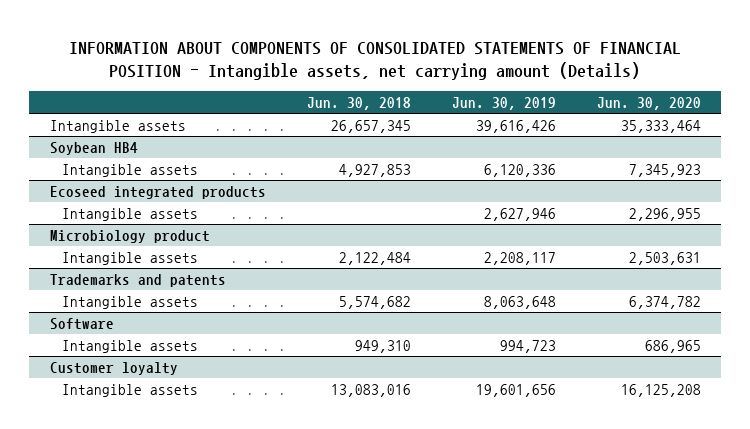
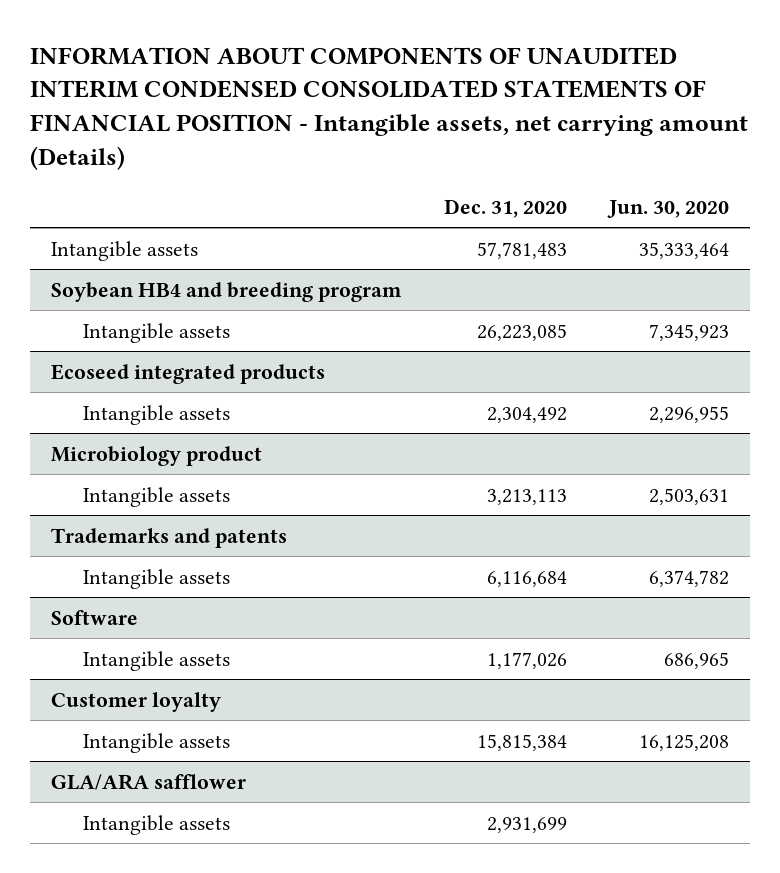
- INFORMATION ABOUT COMPONENTS OF CONSOLIDATED STATEMENTS OF FINANCIAL POSITION - Intangible assets, net carrying amount (Details)
+ INFORMATION ABOUT COMPONENTS OF UNAUDITED INTERIM CONDENSED CONSOLIDATED STATEMENTS OF FINANCIAL POSITION - Intangible assets, net carrying amount (Details)
- | Jun. 30, 2018 | Jun. 30, 2019 | Jun. 30, 2020
+ | Dec. 31, 2020 | Jun. 30, 2020
- Soybean HB4
+ Soybean HB4 and breeding program
+ GLA/ARA safflower
+ Intangible assets | 2,931,699 |

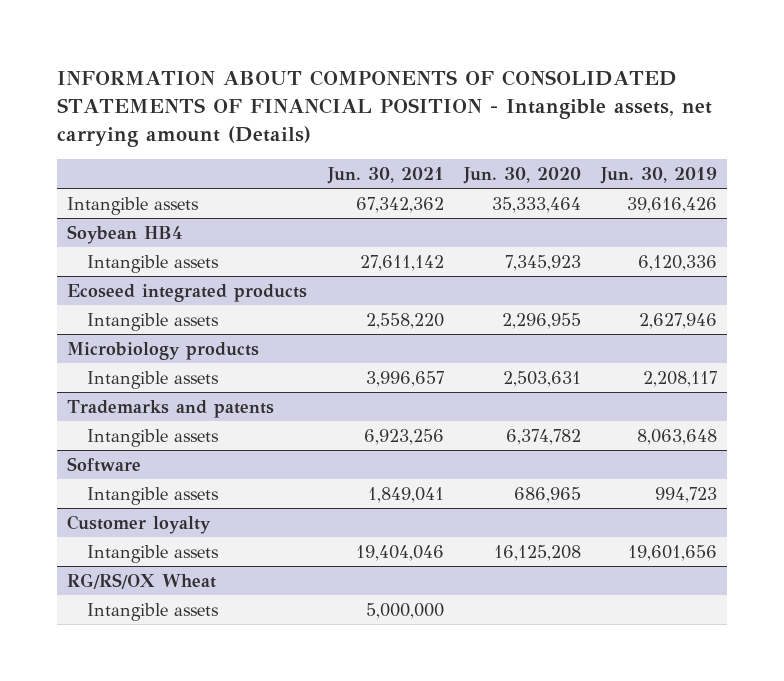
- INFORMATION ABOUT COMPONENTS OF UNAUDITED INTERIM CONDENSED CONSOLIDATED STATEMENTS OF FINANCIAL POSITION - Intangible assets, net carrying amount (Details)
+ INFORMATION ABOUT COMPONENTS OF CONSOLIDATED STATEMENTS OF FINANCIAL POSITION - Intangible assets, net carrying amount (Details)
- | Dec. 31, 2020 | Jun. 30, 2020
+ | Jun. 30, 2021 | Jun. 30, 2020 | Jun. 30, 2019
- Soybean HB4 and breeding program
+ Soybean HB4
- Microbiology product
+ Microbiology products
- GLA/ARA safflower
+ RG/RS/OX Wheat

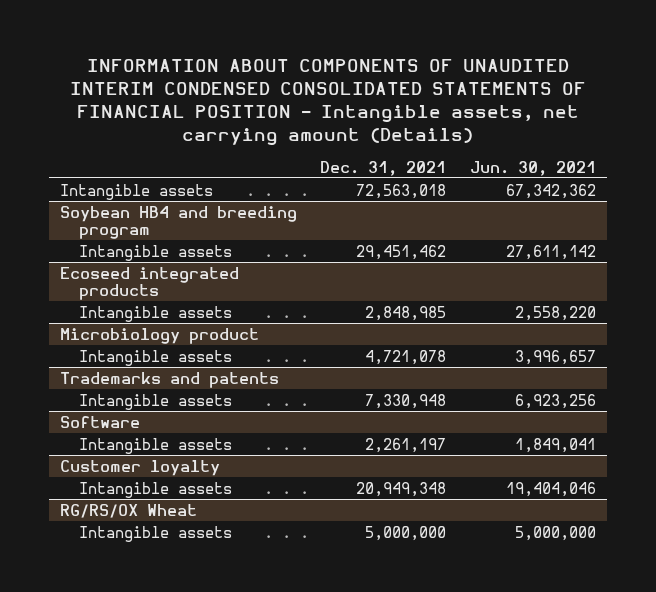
- INFORMATION ABOUT COMPONENTS OF CONSOLIDATED STATEMENTS OF FINANCIAL POSITION - Intangible assets, net carrying amount (Details)
+ INFORMATION ABOUT COMPONENTS OF UNAUDITED INTERIM CONDENSED CONSOLIDATED STATEMENTS OF FINANCIAL POSITION - Intangible assets, net carrying amount (Details)
- | Jun. 30, 2021 | Jun. 30, 2020 | Jun. 30, 2019
+ | Dec. 31, 2021 | Jun. 30, 2021
- Soybean HB4
+ Soybean HB4 and breeding program
- Microbiology products
+ Microbiology product

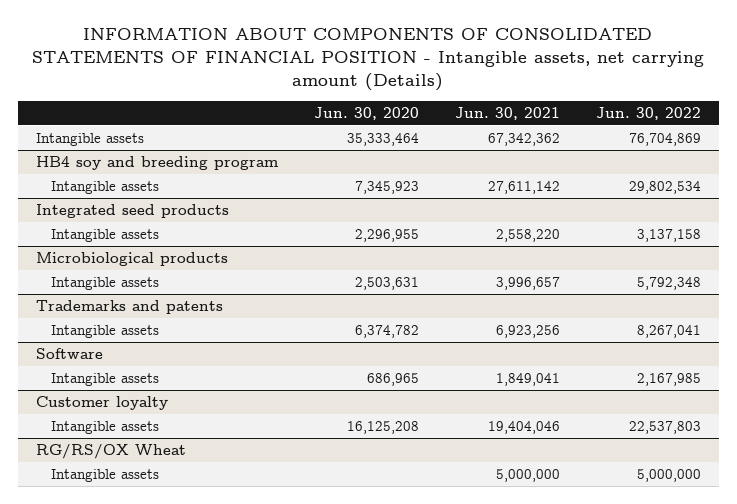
- INFORMATION ABOUT COMPONENTS OF UNAUDITED INTERIM CONDENSED CONSOLIDATED STATEMENTS OF FINANCIAL POSITION - Intangible assets, net carrying amount (Details)
+ INFORMATION ABOUT COMPONENTS OF CONSOLIDATED STATEMENTS OF FINANCIAL POSITION - Intangible assets, net carrying amount (Details)
- | Dec. 31, 2021 | Jun. 30, 2021
+ | Jun. 30, 2020 | Jun. 30, 2021 | Jun. 30, 2022
- Soybean HB4 and breeding program
+ HB4 soy and breeding program
- Ecoseed integrated products
+ Integrated seed products
- Microbiology product
+ Microbiological products

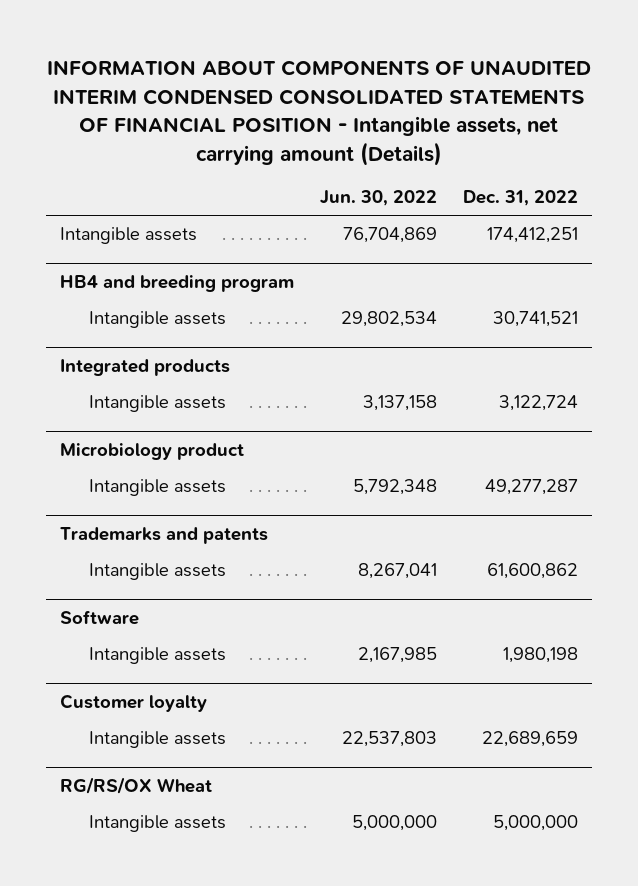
- INFORMATION ABOUT COMPONENTS OF CONSOLIDATED STATEMENTS OF FINANCIAL POSITION - Intangible assets, net carrying amount (Details)
+ INFORMATION ABOUT COMPONENTS OF UNAUDITED INTERIM CONDENSED CONSOLIDATED STATEMENTS OF FINANCIAL POSITION - Intangible assets, net carrying amount (Details)
- | Jun. 30, 2020 | Jun. 30, 2021 | Jun. 30, 2022
+ | Jun. 30, 2022 | Dec. 31, 2022
- HB4 soy and breeding program
+ HB4 and breeding program
- Integrated seed products
+ Integrated products
- Microbiological products
+ Microbiology product

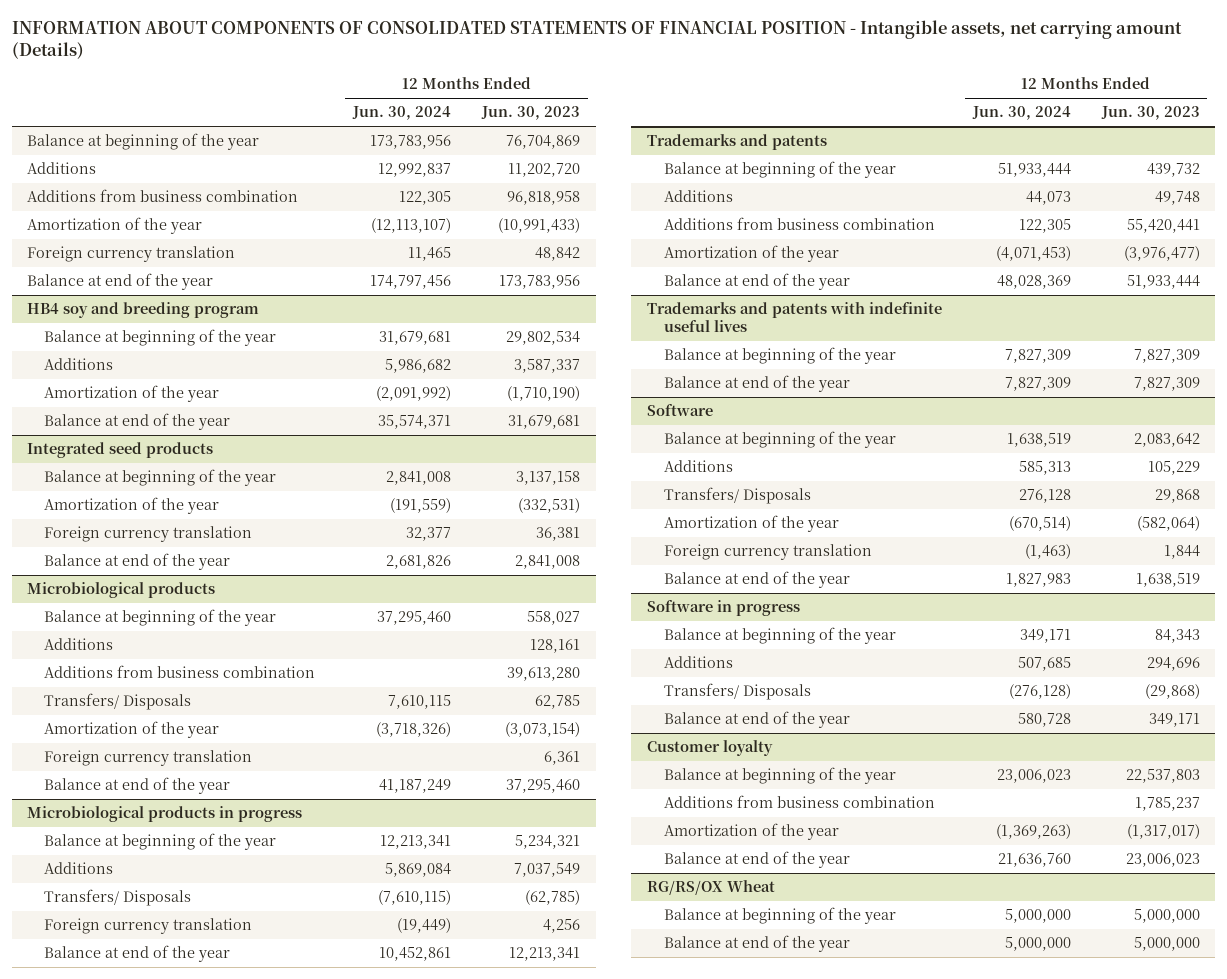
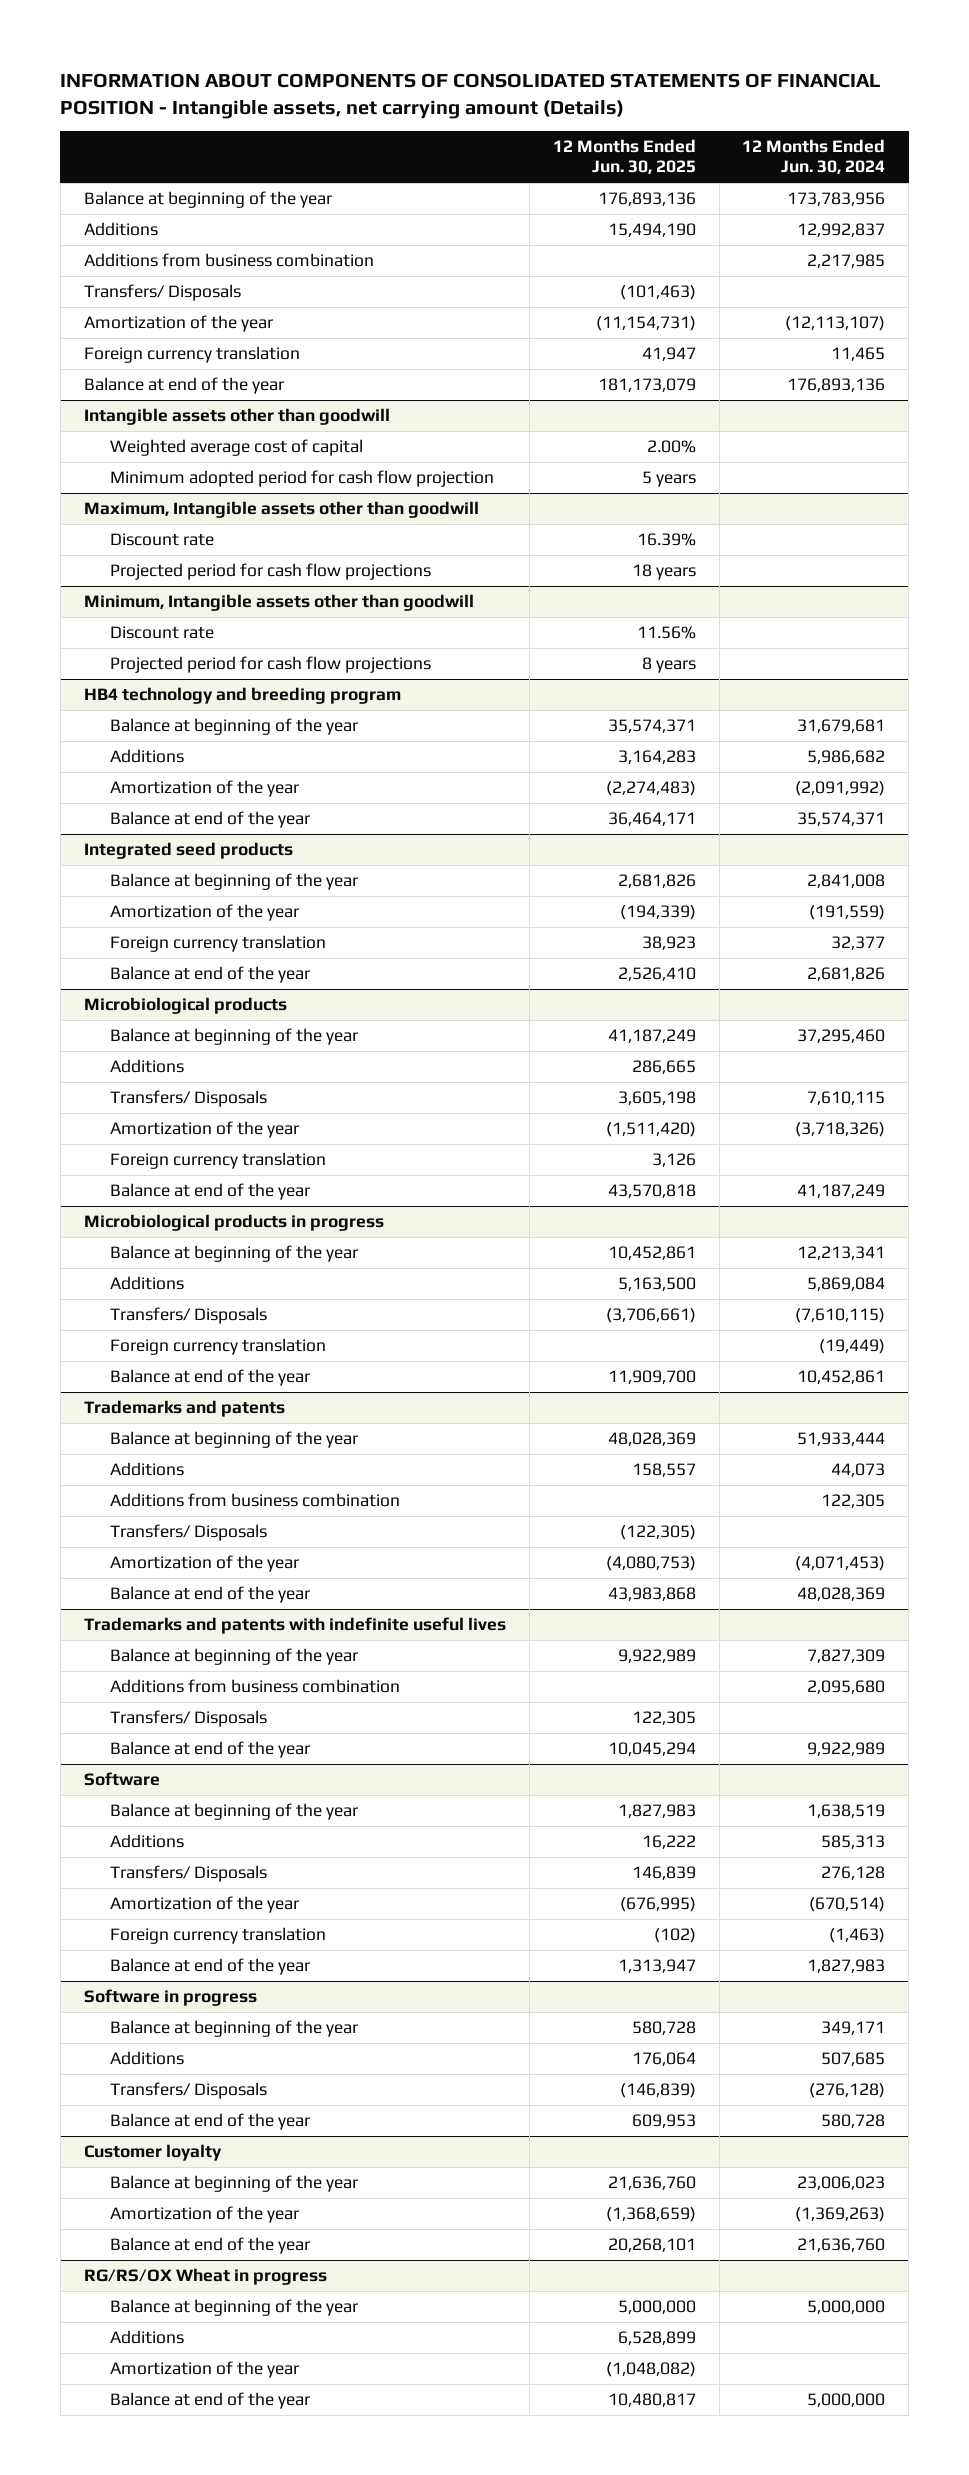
- | 12 Months Ended Jun. 30, 2024 | 12 Months Ended Jun. 30, 2023
+ | 12 Months Ended Jun. 30, 2025 | 12 Months Ended Jun. 30, 2024
- Additions from business combination | 122,305 | 96,818,958
+ Additions from business combination | | 2,217,985
+ Transfers/ Disposals | (101,463) |
- Balance at end of the year | 174,797,456 | 173,783,956
- HB4 soy and breeding program
+ Balance at end of the year | 181,173,079 | 176,893,136
+ Intangible assets other than goodwill
+ Weighted average cost of capital | 2.00% |
+ Minimum adopted period for cash flow projection | 5 years |
+ Maximum, Intangible assets other than goodwill
+ Discount rate | 16.39% |
+ Projected period for cash flow projections | 18 years |
+ Minimum, Intangible assets other than goodwill
+ Discount rate | 11.56% |
+ Projected period for cash flow projections | 8 years |
+ HB4 technology and breeding program
@ Microbiological products
- Additions from business combination | | 39,613,280
@ Trademarks and patents
+ Transfers/ Disposals | (122,305) |
@ Trademarks and patents with indefinite useful lives
- Balance at end of the year | 7,827,309 | 7,827,309
+ Additions from business combination | | 2,095,680
+ Transfers/ Disposals | 122,305 |
+ Balance at end of the year | 10,045,294 | 9,922,989
@ Customer loyalty
- Additions from business combination | | 1,785,237
- RG/RS/OX Wheat
+ RG/RS/OX Wheat in progress
+ Additions | 6,528,899 |
+ Amortization of the year | (1,048,082) |

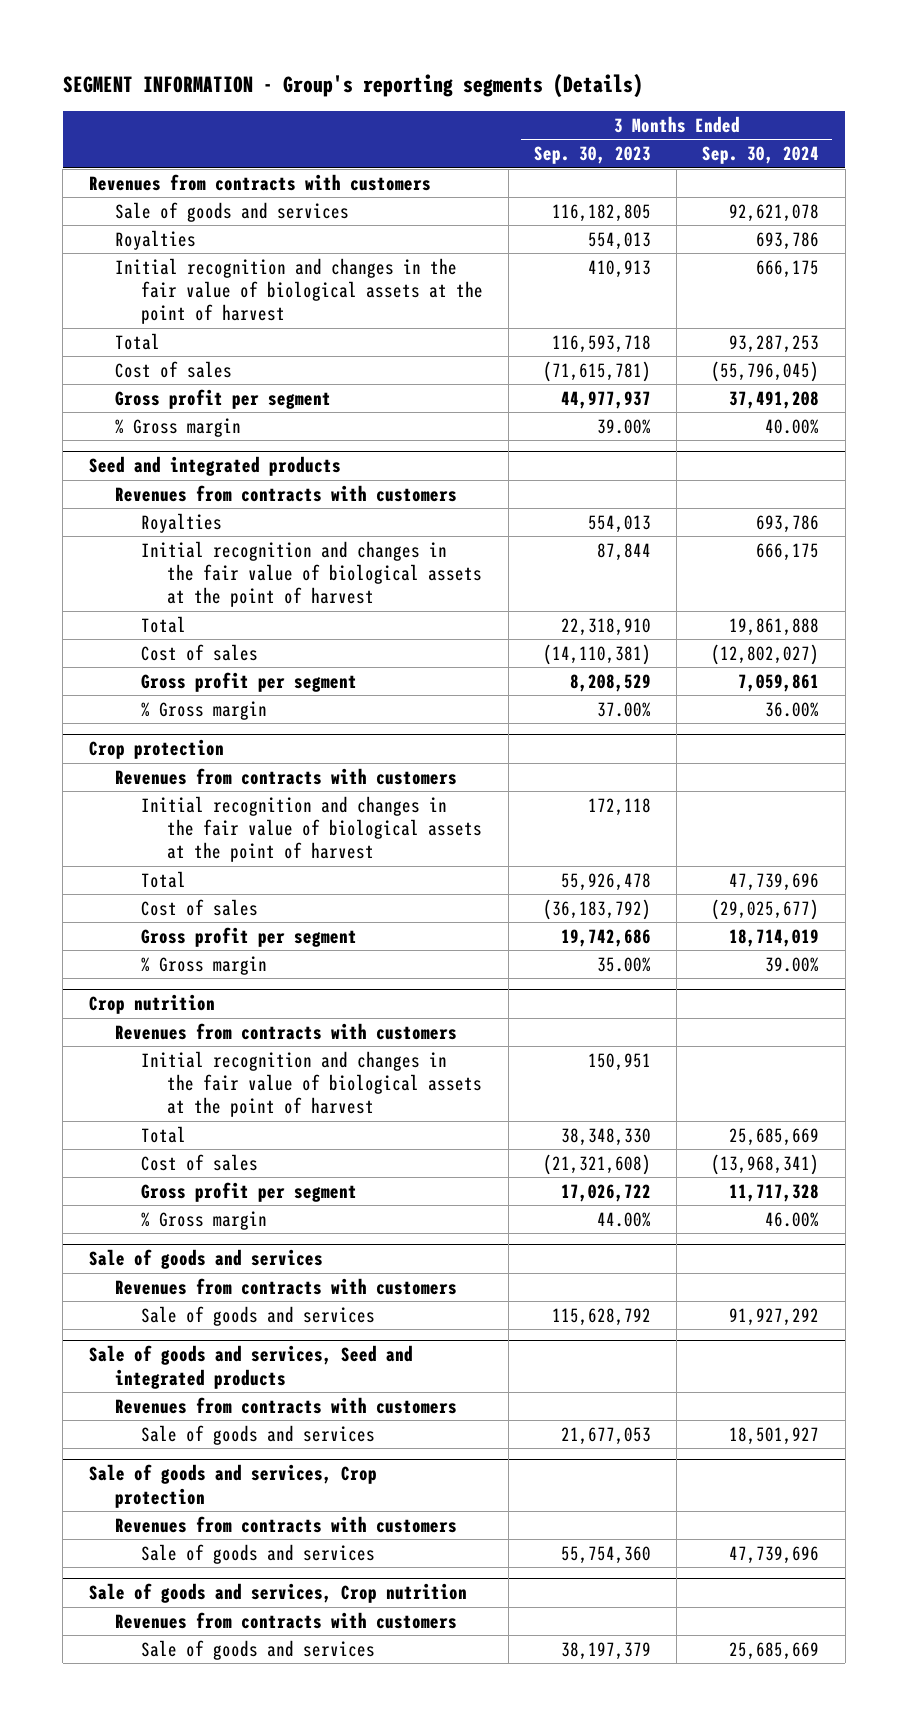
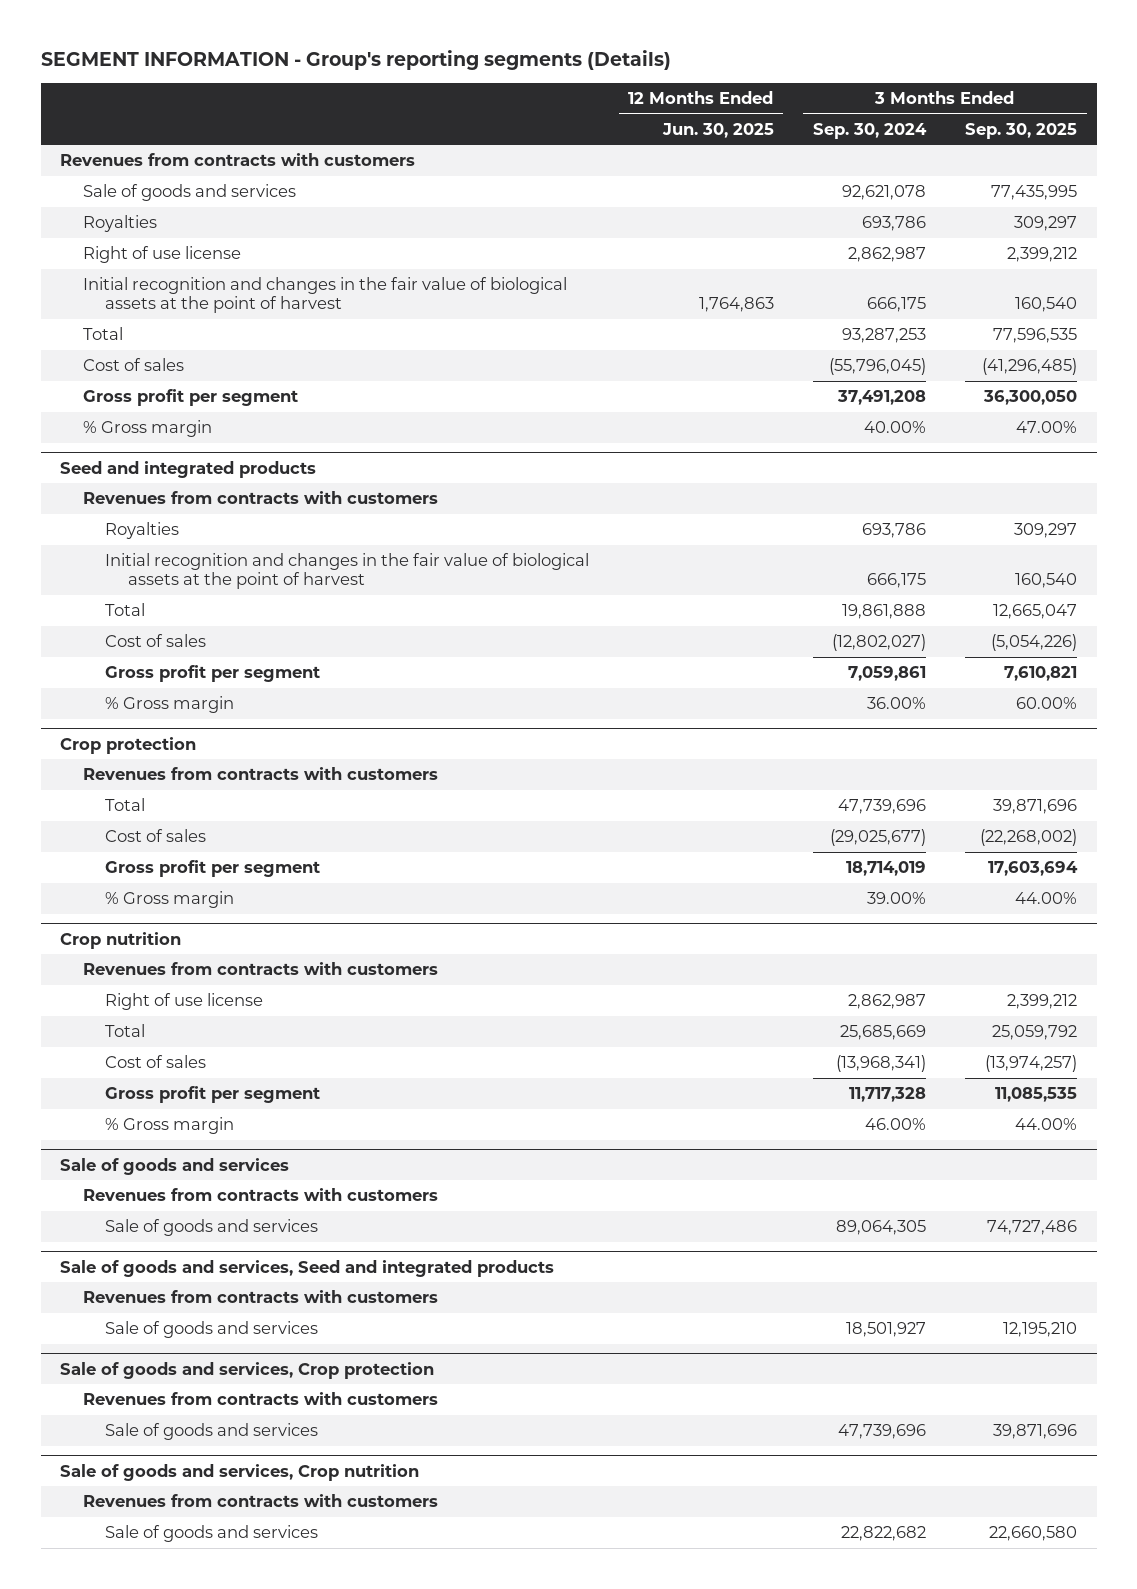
- | 3 Months Ended Sep. 30, 2023 | 3 Months Ended Sep. 30, 2024
+ | 12 Months Ended Jun. 30, 2025 | 3 Months Ended Sep. 30, 2024 | 3 Months Ended Sep. 30, 2025
+ Right of use license | | 2,862,987 | 2,399,212
@ Crop protection
- Initial recognition and changes in the fair value of biological assets at the point of harvest | 172,118 |
@ Crop nutrition
- Initial recognition and changes in the fair value of biological assets at the point of harvest | 150,951 |
+ Right of use license | | 2,862,987 | 2,399,212
@ Sale of goods and services
- Sale of goods and services | 115,628,792 | 91,927,292
+ Sale of goods and services | | 89,064,305 | 74,727,486
@ Sale of goods and services, Crop nutrition
- Sale of goods and services | 38,197,379 | 25,685,669
+ Sale of goods and services | | 22,822,682 | 22,660,580

